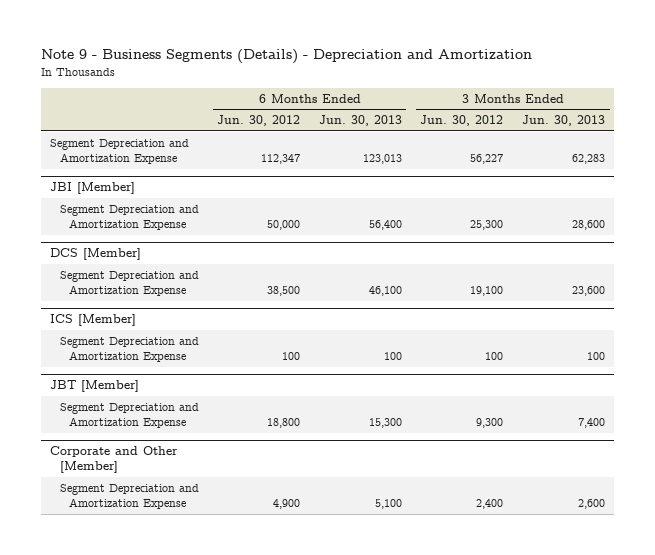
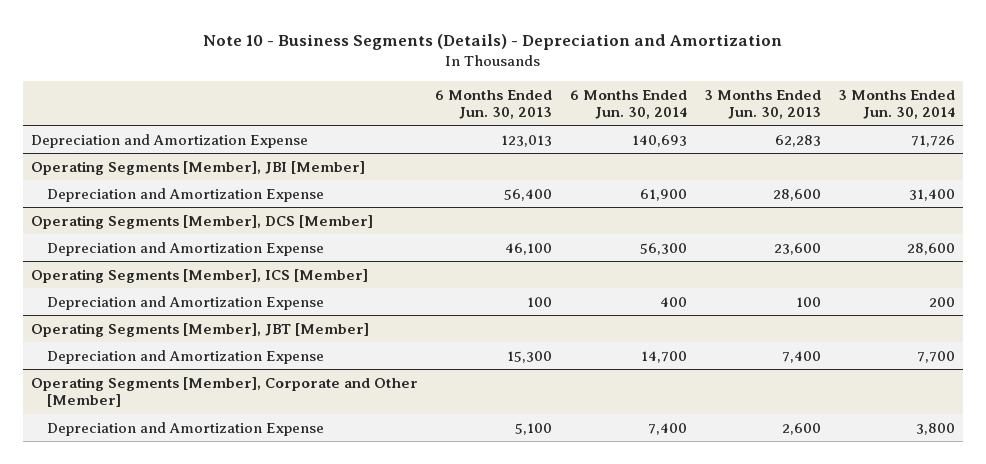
- Note 9 - Business Segments (Details) - Depreciation and Amortization
+ Note 10 - Business Segments (Details) - Depreciation and Amortization
- | 6 Months Ended Jun. 30, 2012 | 6 Months Ended Jun. 30, 2013 | 3 Months Ended Jun. 30, 2012 | 3 Months Ended Jun. 30, 2013
+ | 6 Months Ended Jun. 30, 2013 | 6 Months Ended Jun. 30, 2014 | 3 Months Ended Jun. 30, 2013 | 3 Months Ended Jun. 30, 2014
- Segment Depreciation and Amortization Expense | 112,347 | 123,013 | 56,227 | 62,283
- JBI [Member]
- Segment Depreciation and Amortization Expense | 50,000 | 56,400 | 25,300 | 28,600
- DCS [Member]
- Segment Depreciation and Amortization Expense | 38,500 | 46,100 | 19,100 | 23,600
- ICS [Member]
- Segment Depreciation and Amortization Expense | 100 | 100 | 100 | 100
- JBT [Member]
- Segment Depreciation and Amortization Expense | 18,800 | 15,300 | 9,300 | 7,400
- Corporate and Other [Member]
- Segment Depreciation and Amortization Expense | 4,900 | 5,100 | 2,400 | 2,600
+ Depreciation and Amortization Expense | 123,013 | 140,693 | 62,283 | 71,726
+ Operating Segments [Member], JBI [Member]
+ Depreciation and Amortization Expense | 56,400 | 61,900 | 28,600 | 31,400
+ Operating Segments [Member], DCS [Member]
+ Depreciation and Amortization Expense | 46,100 | 56,300 | 23,600 | 28,600
+ Operating Segments [Member], ICS [Member]
+ Depreciation and Amortization Expense | 100 | 400 | 100 | 200
+ Operating Segments [Member], JBT [Member]
+ Depreciation and Amortization Expense | 15,300 | 14,700 | 7,400 | 7,700
+ Operating Segments [Member], Corporate and Other [Member]
+ Depreciation and Amortization Expense | 5,100 | 7,400 | 2,600 | 3,800

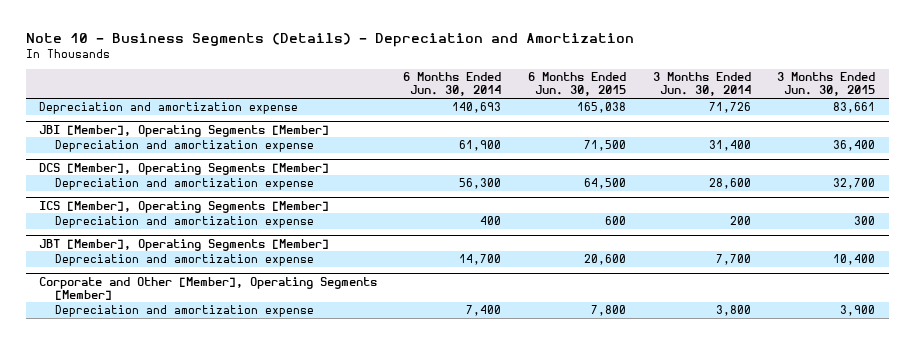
- | 6 Months Ended Jun. 30, 2013 | 6 Months Ended Jun. 30, 2014 | 3 Months Ended Jun. 30, 2013 | 3 Months Ended Jun. 30, 2014
+ | 6 Months Ended Jun. 30, 2014 | 6 Months Ended Jun. 30, 2015 | 3 Months Ended Jun. 30, 2014 | 3 Months Ended Jun. 30, 2015
- Depreciation and Amortization Expense | 123,013 | 140,693 | 62,283 | 71,726
- Operating Segments [Member], JBI [Member]
- Depreciation and Amortization Expense | 56,400 | 61,900 | 28,600 | 31,400
- Operating Segments [Member], DCS [Member]
- Depreciation and Amortization Expense | 46,100 | 56,300 | 23,600 | 28,600
- Operating Segments [Member], ICS [Member]
- Depreciation and Amortization Expense | 100 | 400 | 100 | 200
- Operating Segments [Member], JBT [Member]
- Depreciation and Amortization Expense | 15,300 | 14,700 | 7,400 | 7,700
- Operating Segments [Member], Corporate and Other [Member]
- Depreciation and Amortization Expense | 5,100 | 7,400 | 2,600 | 3,800
+ Depreciation and amortization expense | 140,693 | 165,038 | 71,726 | 83,661
+ JBI [Member], Operating Segments [Member]
+ Depreciation and amortization expense | 61,900 | 71,500 | 31,400 | 36,400
+ DCS [Member], Operating Segments [Member]
+ Depreciation and amortization expense | 56,300 | 64,500 | 28,600 | 32,700
+ ICS [Member], Operating Segments [Member]
+ Depreciation and amortization expense | 400 | 600 | 200 | 300
+ JBT [Member], Operating Segments [Member]
+ Depreciation and amortization expense | 14,700 | 20,600 | 7,700 | 10,400
+ Corporate and Other [Member], Operating Segments [Member]
+ Depreciation and amortization expense | 7,400 | 7,800 | 3,800 | 3,900

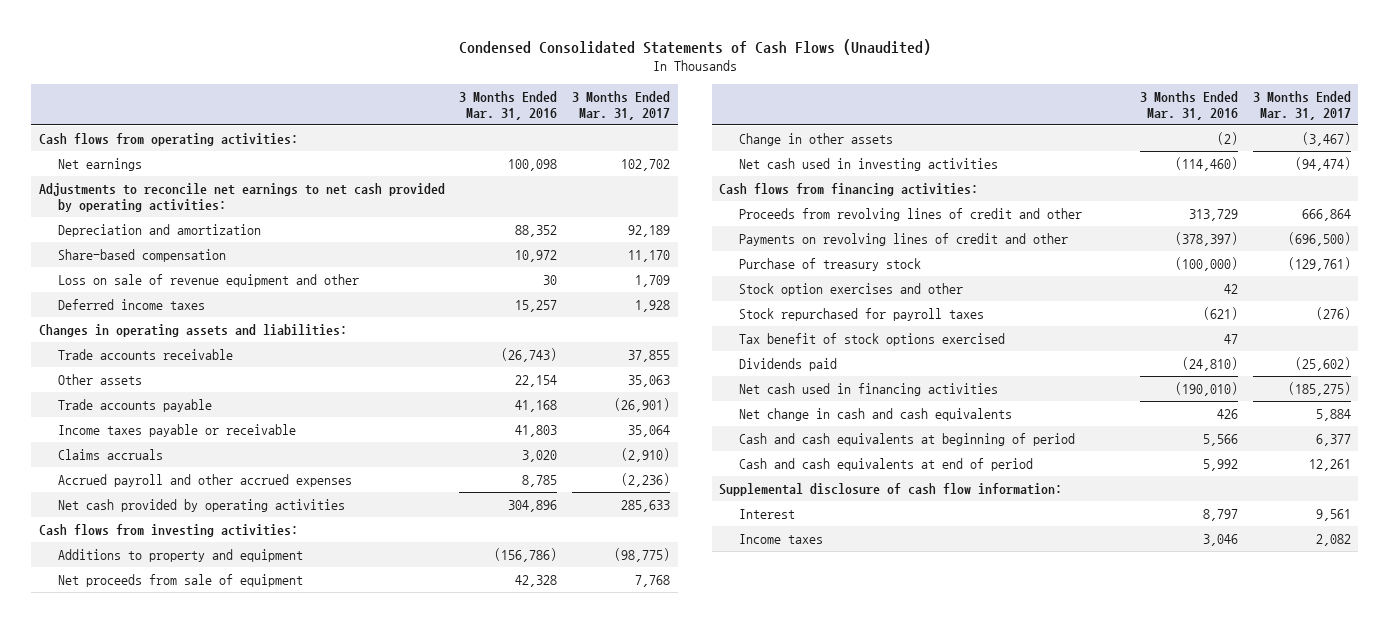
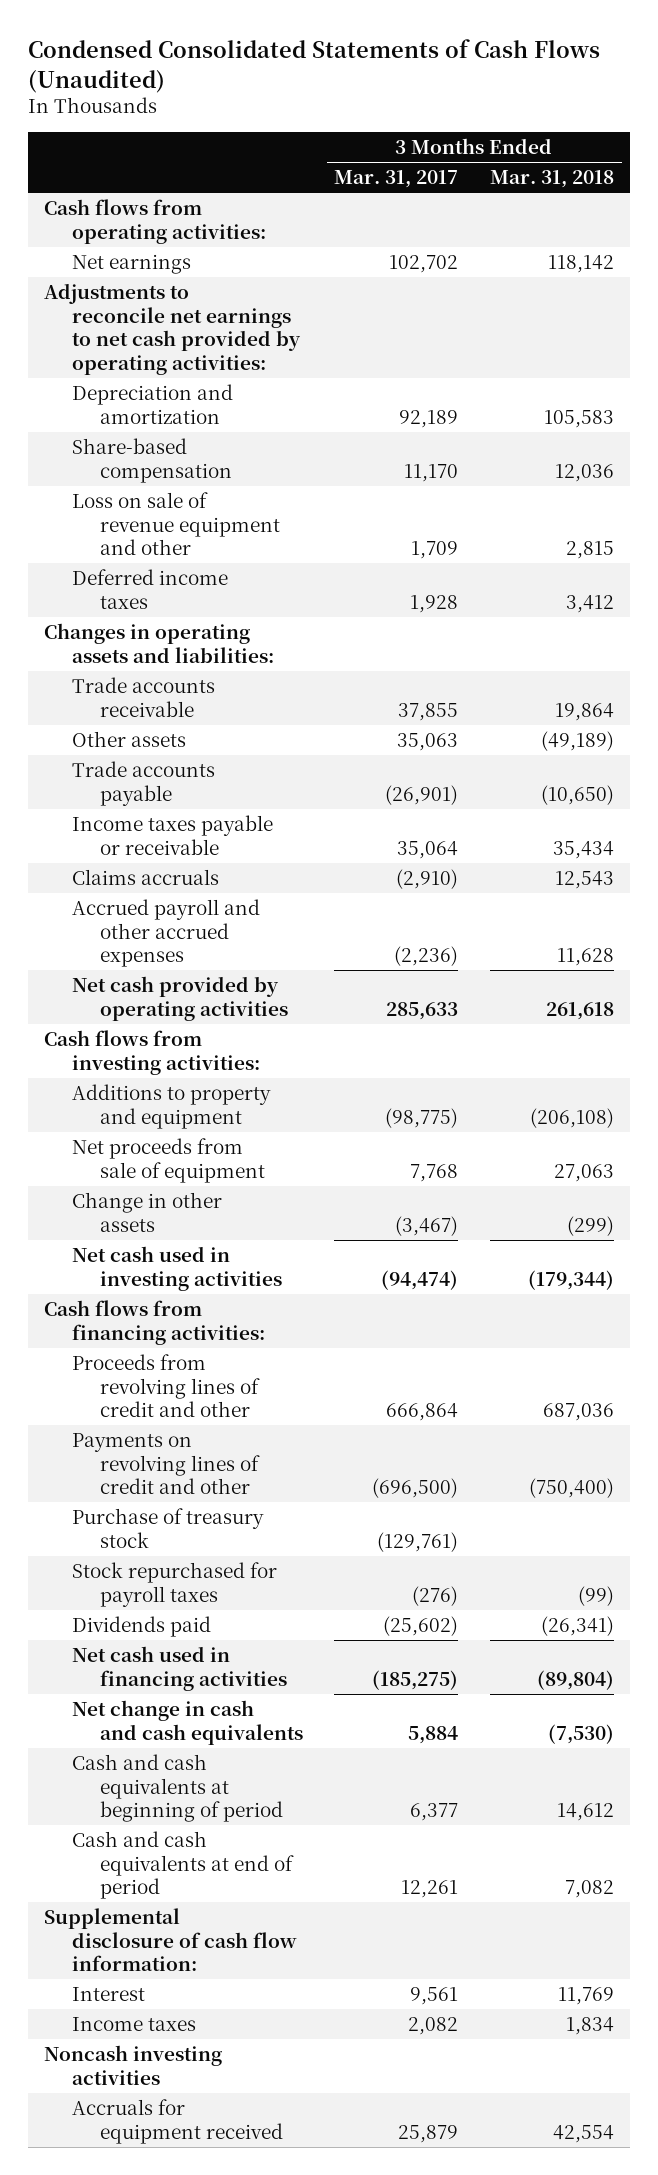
- | 3 Months Ended Mar. 31, 2016 | 3 Months Ended Mar. 31, 2017
+ | 3 Months Ended Mar. 31, 2017 | 3 Months Ended Mar. 31, 2018
- Stock option exercises and other | 42 |
- Tax benefit of stock options exercised | 47 |
+ Noncash investing activities
+ Accruals for equipment received | 25,879 | 42,554

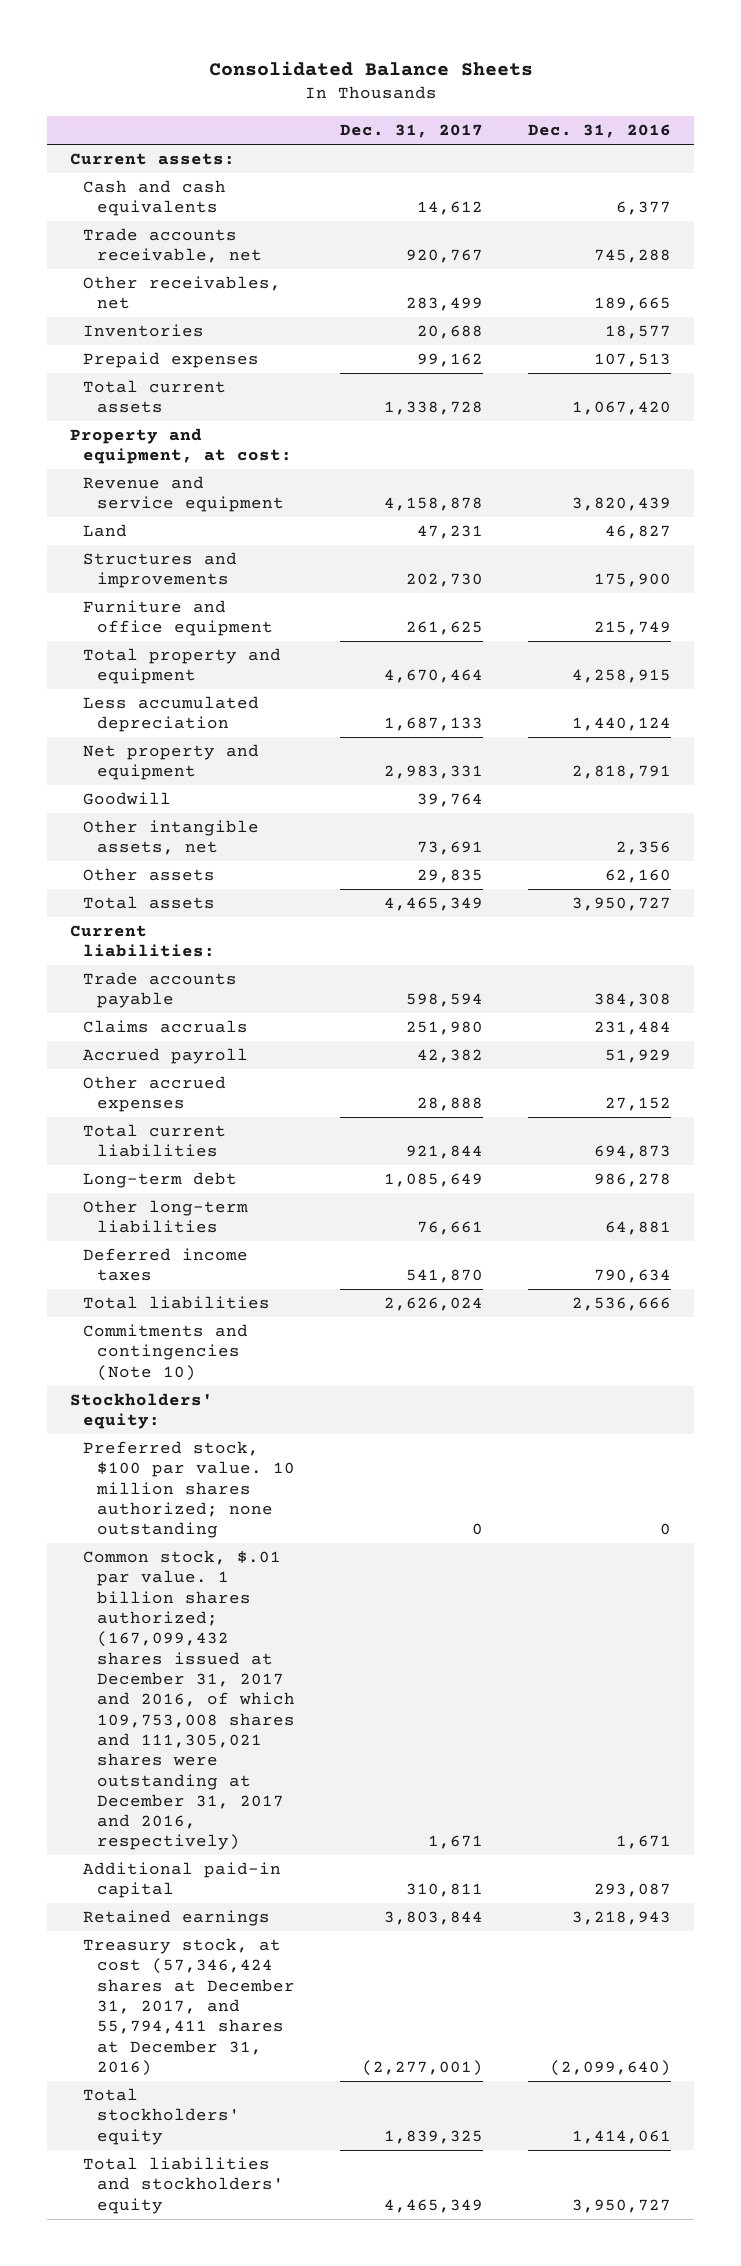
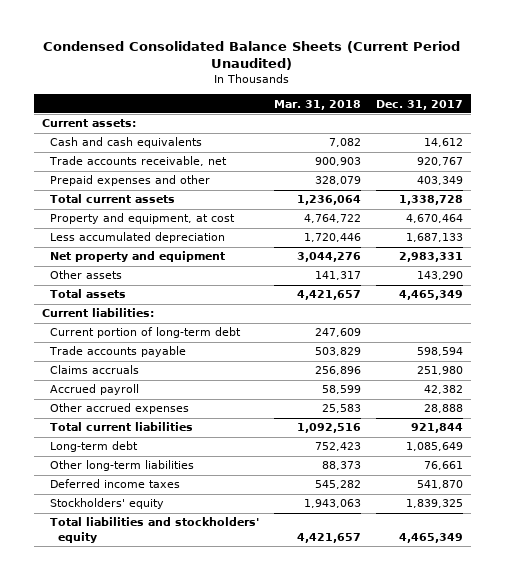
- Consolidated Balance Sheets
+ Condensed Consolidated Balance Sheets (Current Period Unaudited)
- | Dec. 31, 2017 | Dec. 31, 2016
+ | Mar. 31, 2018 | Dec. 31, 2017
- Other receivables, net | 283,499 | 189,665
- Inventories | 20,688 | 18,577
- Prepaid expenses | 99,162 | 107,513
+ Prepaid expenses and other | 328,079 | 403,349
- Property and equipment, at cost:
- Revenue and service equipment | 4,158,878 | 3,820,439
- Land | 47,231 | 46,827
- Structures and improvements | 202,730 | 175,900
- Furniture and office equipment | 261,625 | 215,749
- Total property and equipment | 4,670,464 | 4,258,915
+ Property and equipment, at cost | 4,764,722 | 4,670,464
- Goodwill | 39,764 |
- Other intangible assets, net | 73,691 | 2,356
- Other assets | 29,835 | 62,160
+ Other assets | 141,317 | 143,290
+ Current portion of long-term debt | 247,609 |
- Total liabilities | 2,626,024 | 2,536,666
- Commitments and contingencies (Note 10)
- Stockholders' equity:
- Preferred stock, $100 par value. 10 million shares authorized; none outstanding | 0 | 0
- Common stock, $.01 par value. 1 billion shares authorized; (167,099,432 shares issued at December 31, 2017 and 2016, of which 109,753,008 shares and 111,305,021 shares were outstanding at December 31, 2017 and 2016, respectively) | 1,671 | 1,671
- Additional paid-in capital | 310,811 | 293,087
- Retained earnings | 3,803,844 | 3,218,943
- Treasury stock, at cost (57,346,424 shares at December 31, 2017, and 55,794,411 shares at December 31, 2016) | (2,277,001) | (2,099,640)
- Total stockholders' equity | 1,839,325 | 1,414,061
+ Stockholders' equity | 1,943,063 | 1,839,325

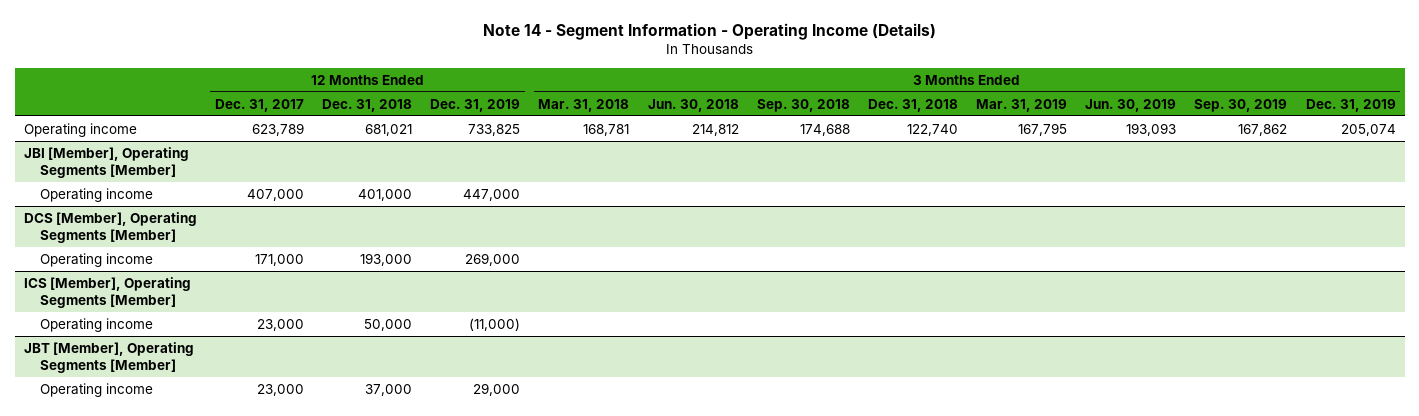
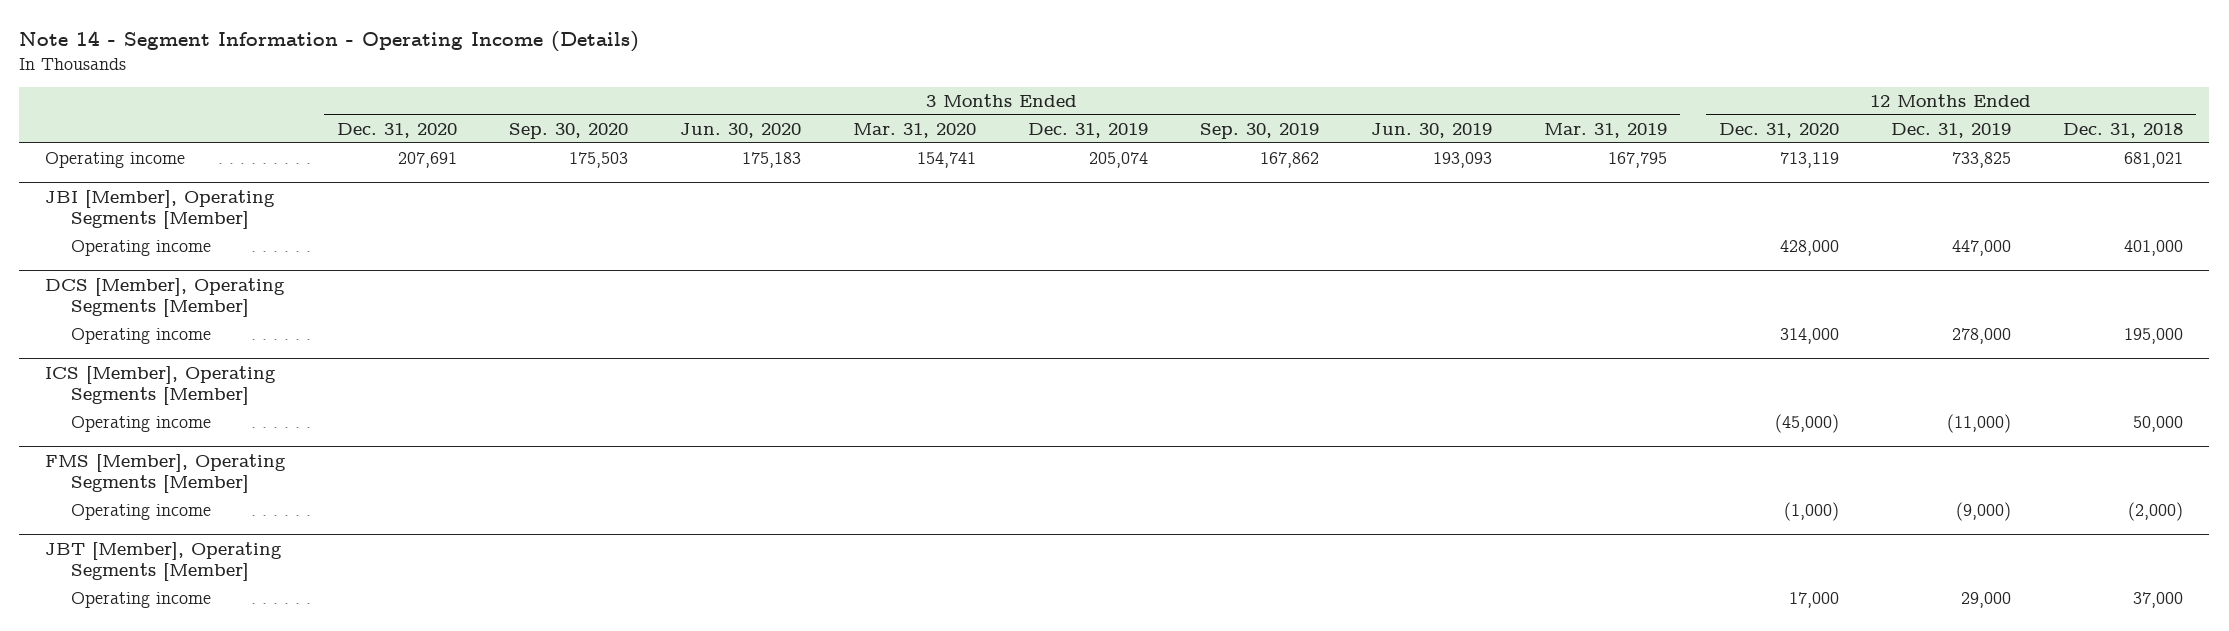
- | 12 Months Ended Dec. 31, 2017 | 12 Months Ended Dec. 31, 2018 | 12 Months Ended Dec. 31, 2019 | 3 Months Ended Mar. 31, 2018 | 3 Months Ended Jun. 30, 2018 | 3 Months Ended Sep. 30, 2018 | 3 Months Ended Dec. 31, 2018 | 3 Months Ended Mar. 31, 2019 | 3 Months Ended Jun. 30, 2019 | 3 Months Ended Sep. 30, 2019 | 3 Months Ended Dec. 31, 2019
+ | 3 Months Ended Dec. 31, 2020 | 3 Months Ended Sep. 30, 2020 | 3 Months Ended Jun. 30, 2020 | 3 Months Ended Mar. 31, 2020 | 3 Months Ended Dec. 31, 2019 | 3 Months Ended Sep. 30, 2019 | 3 Months Ended Jun. 30, 2019 | 3 Months Ended Mar. 31, 2019 | 12 Months Ended Dec. 31, 2020 | 12 Months Ended Dec. 31, 2019 | 12 Months Ended Dec. 31, 2018
@ DCS [Member], Operating Segments [Member]
- Operating income | 171,000 | 193,000 | 269,000 | | | | | | | |
+ Operating income | | | | | | | | | 314,000 | 278,000 | 195,000
+ FMS [Member], Operating Segments [Member]
+ Operating income | | | | | | | | | (1,000) | (9,000) | (2,000)

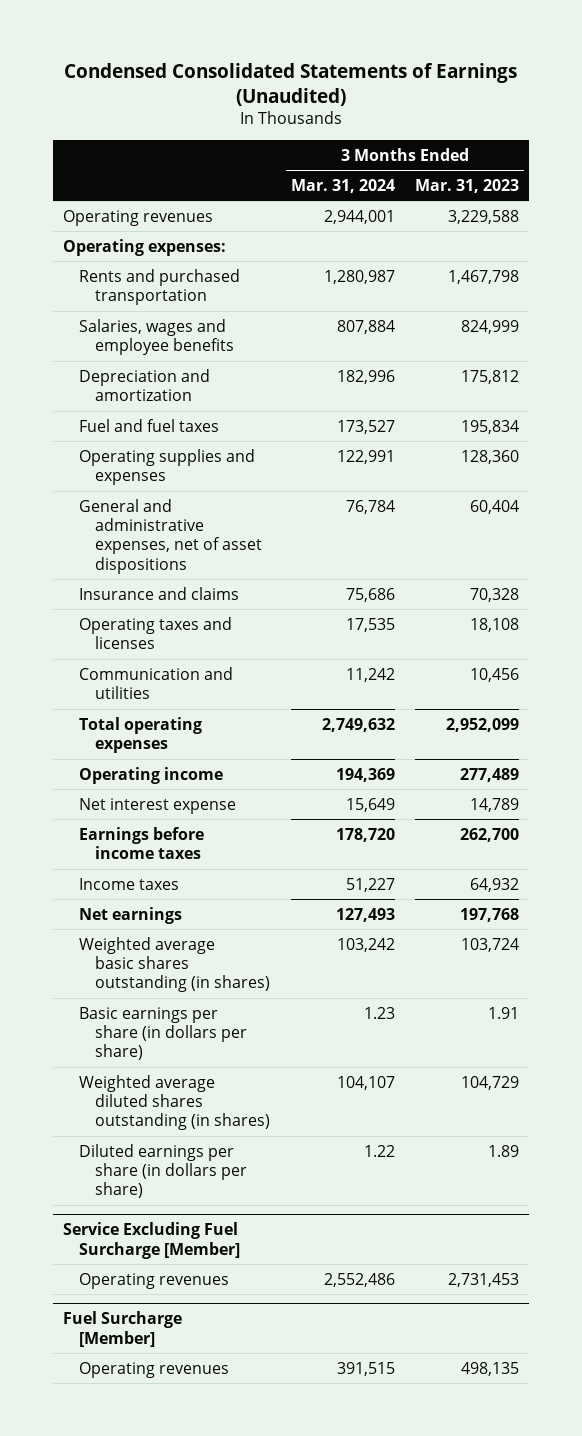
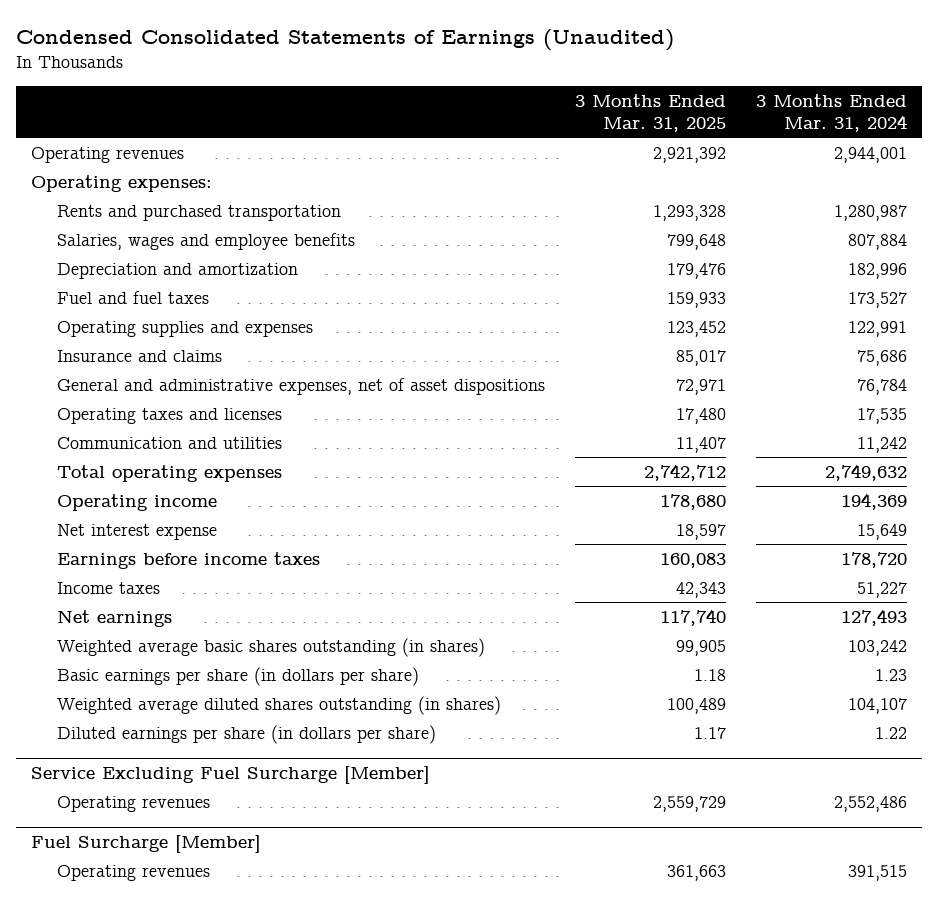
- | 3 Months Ended Mar. 31, 2024 | 3 Months Ended Mar. 31, 2023
+ | 3 Months Ended Mar. 31, 2025 | 3 Months Ended Mar. 31, 2024
moved down: General and administrative expenses, net of asset dispositions | 72,971 | 76,784

